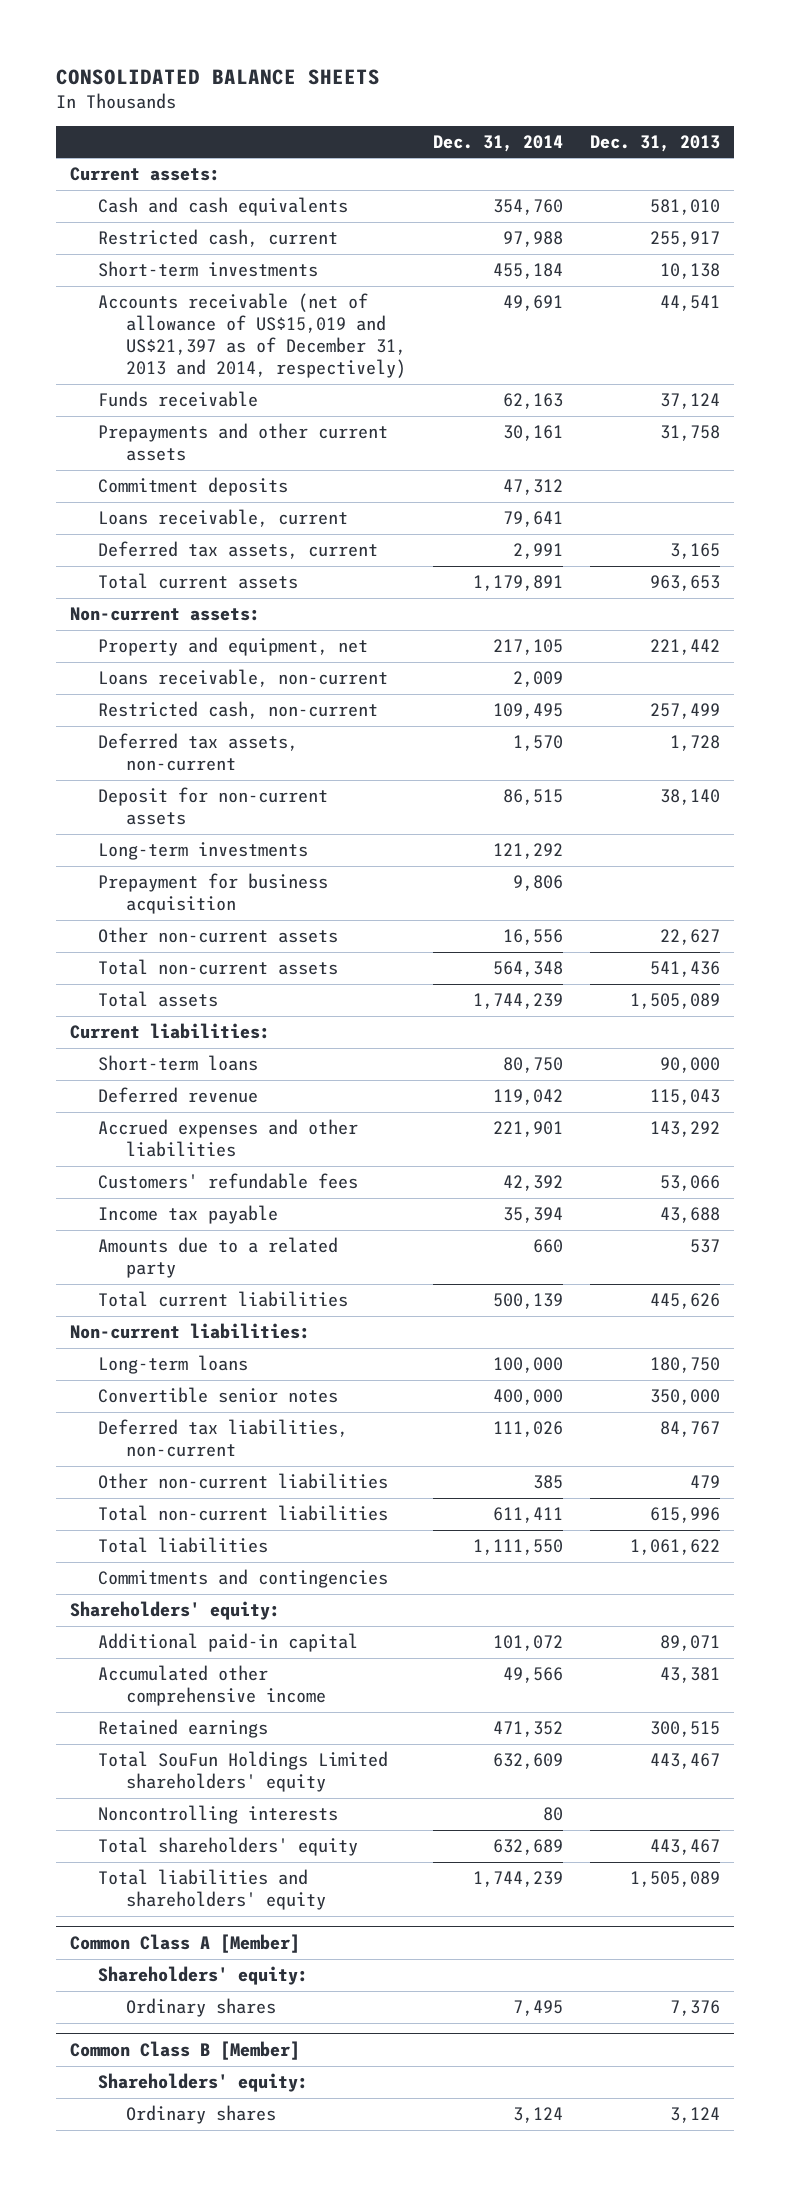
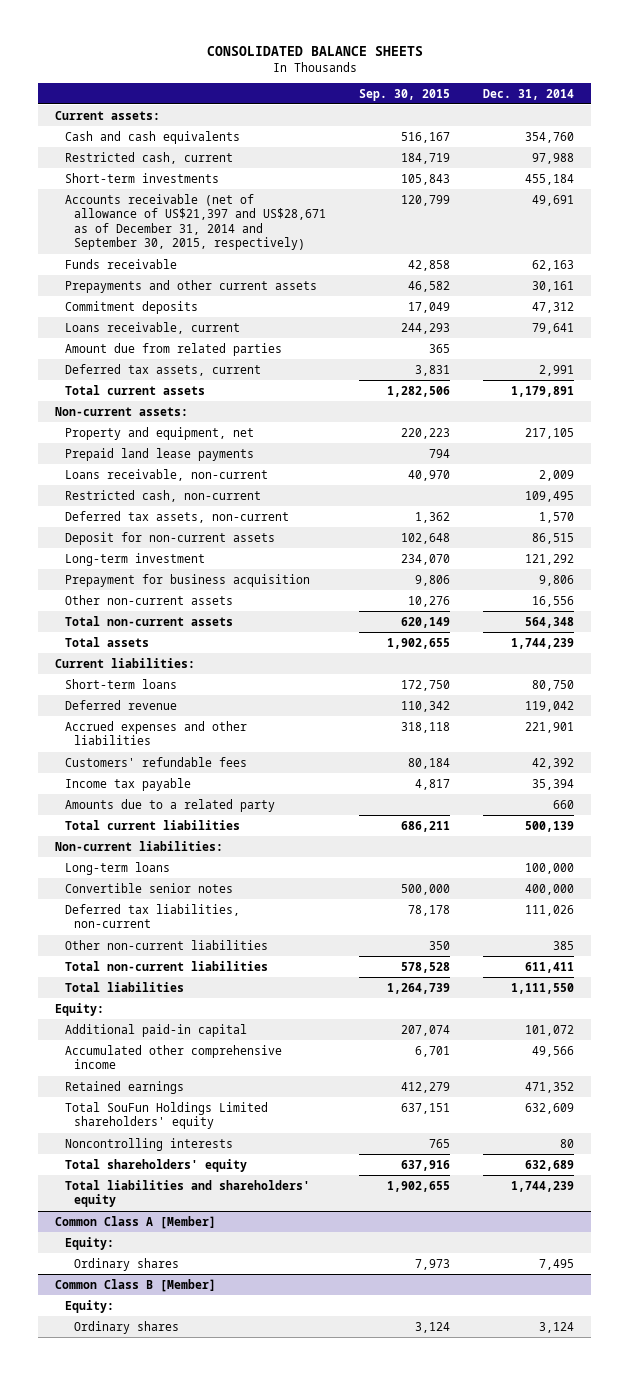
- | Dec. 31, 2014 | Dec. 31, 2013
+ | Sep. 30, 2015 | Dec. 31, 2014
- Accounts receivable (net of allowance of US$15,019 and US$21,397 as of December 31, 2013 and 2014, respectively) | 49,691 | 44,541
+ Accounts receivable (net of allowance of US$21,397 and US$28,671 as of December 31, 2014 and September 30, 2015, respectively) | 120,799 | 49,691
+ Amount due from related parties | 365 |
+ Prepaid land lease payments | 794 |
- Long-term investments | 121,292 |
+ Long-term investment | 234,070 | 121,292
- Commitments and contingencies
- Shareholders' equity:
+ Equity:
@ Common Class A [Member]
- Shareholders' equity:
+ Equity:
@ Common Class B [Member]
- Shareholders' equity:
+ Equity:

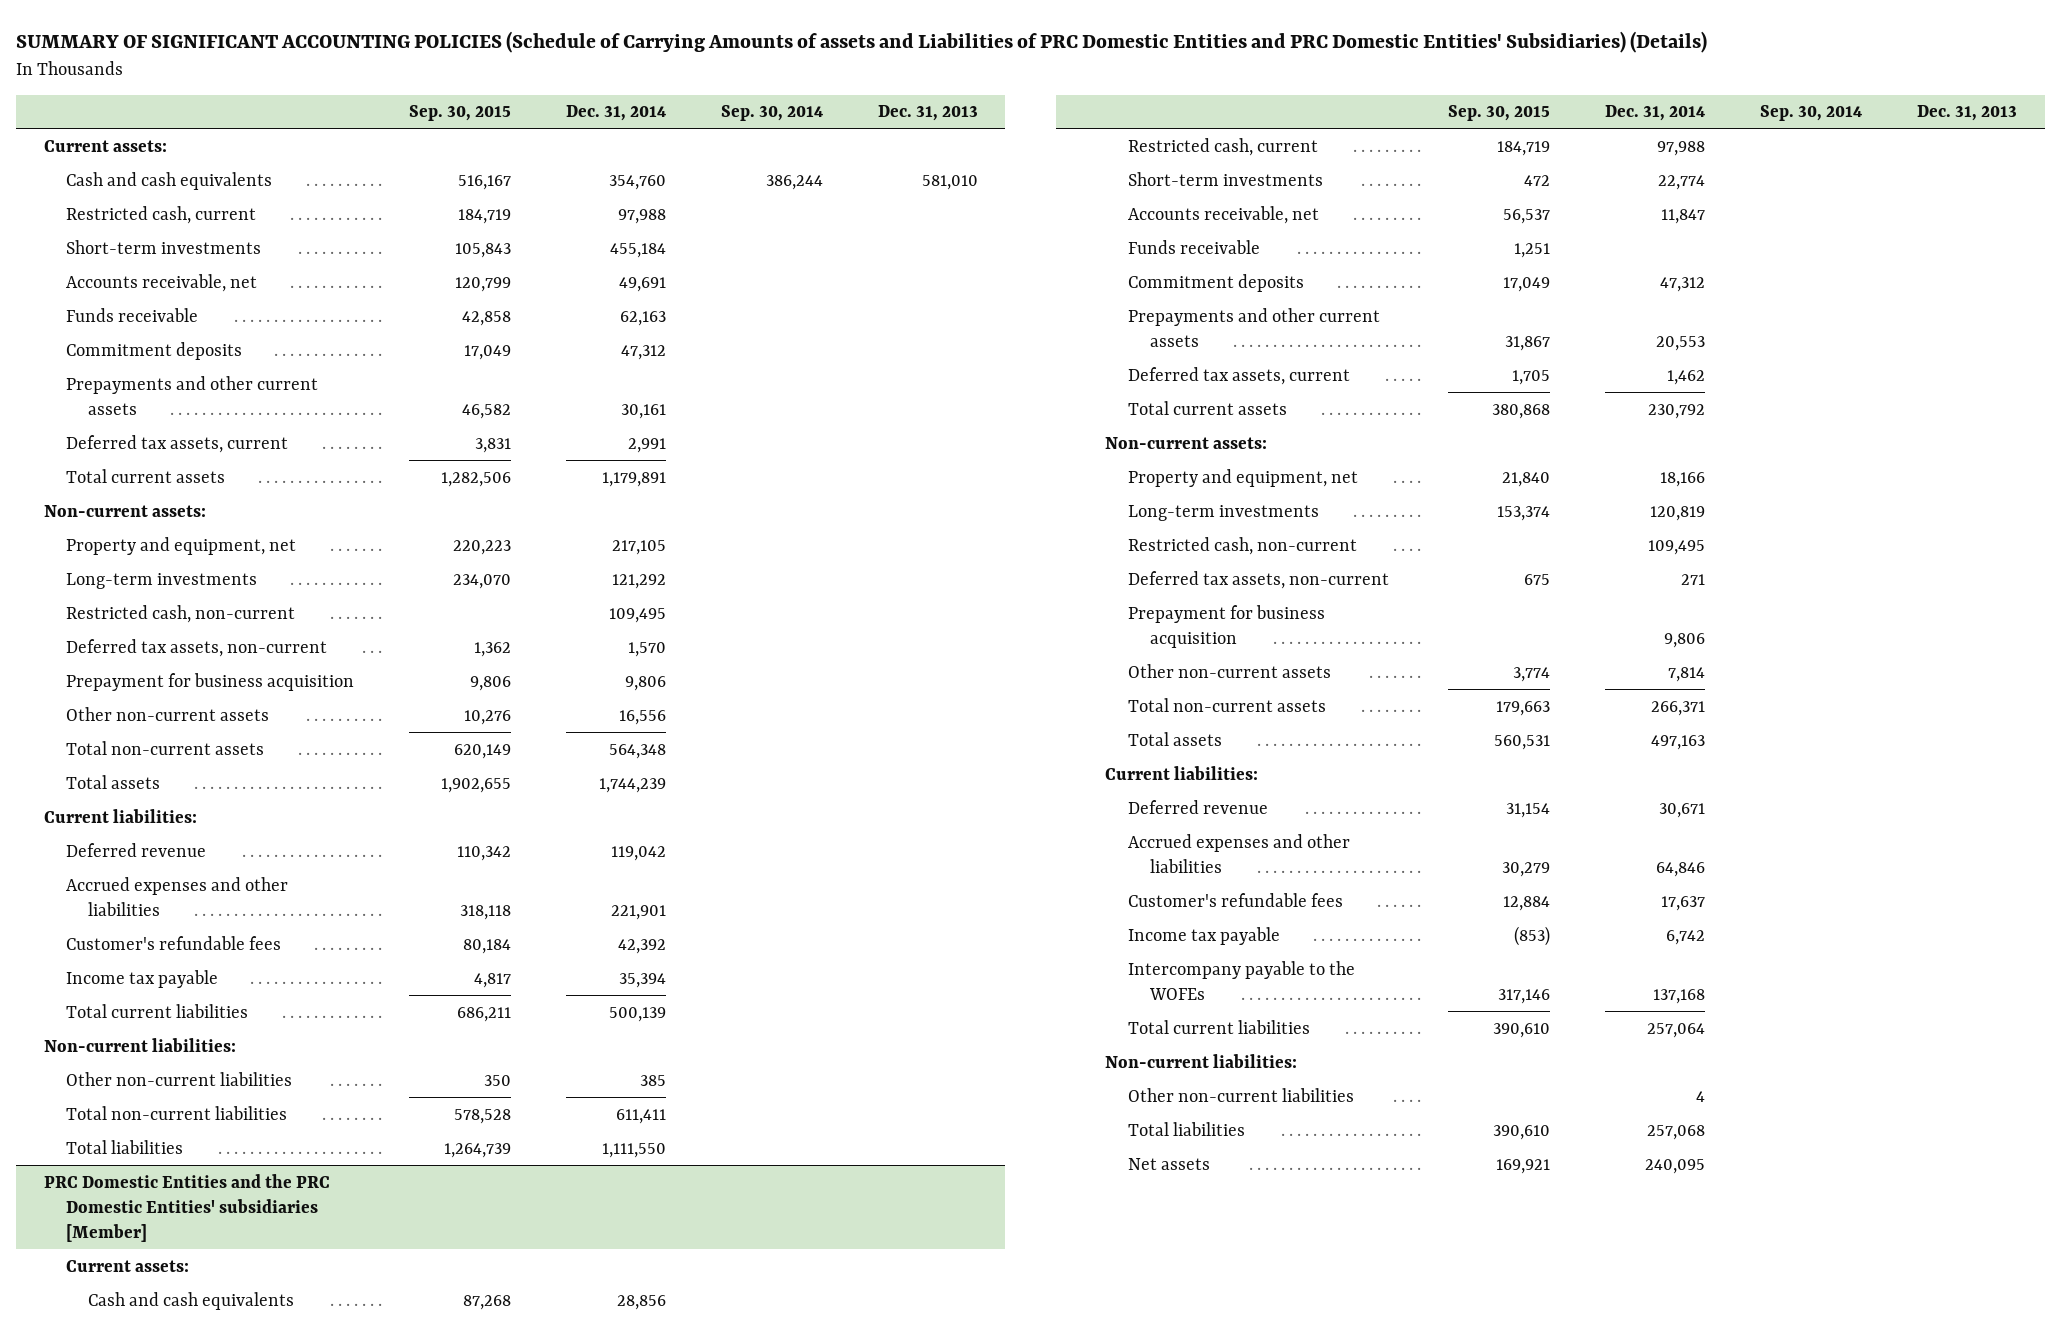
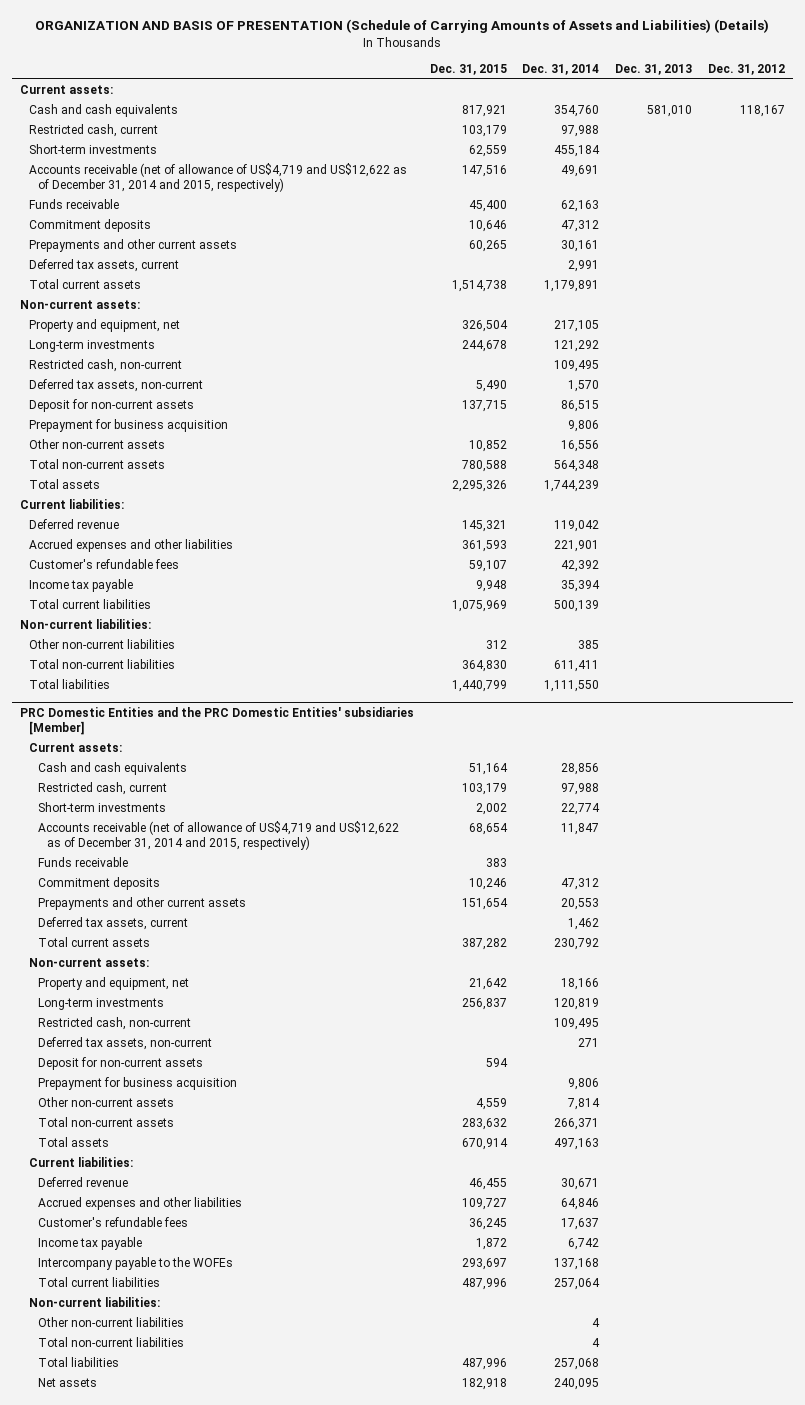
- SUMMARY OF SIGNIFICANT ACCOUNTING POLICIES (Schedule of Carrying Amounts of assets and Liabilities of PRC Domestic Entities and PRC Domestic Entities' Subsidiaries) (Details)
+ ORGANIZATION AND BASIS OF PRESENTATION (Schedule of Carrying Amounts of Assets and Liabilities) (Details)
- | Sep. 30, 2015 | Dec. 31, 2014 | Sep. 30, 2014 | Dec. 31, 2013
+ | Dec. 31, 2015 | Dec. 31, 2014 | Dec. 31, 2013 | Dec. 31, 2012
- Accounts receivable, net | 120,799 | 49,691 | |
+ Accounts receivable (net of allowance of US$4,719 and US$12,622 as of December 31, 2014 and 2015, respectively) | 147,516 | 49,691 | |
+ Deposit for non-current assets | 137,715 | 86,515 | |
@ PRC Domestic Entities and the PRC Domestic Entities' subsidiaries [Member]
- Accounts receivable, net | 56,537 | 11,847 | |
+ Accounts receivable (net of allowance of US$4,719 and US$12,622 as of December 31, 2014 and 2015, respectively) | 68,654 | 11,847 | |
+ Deposit for non-current assets | 594 | | |
+ Total non-current liabilities | | 4 | |

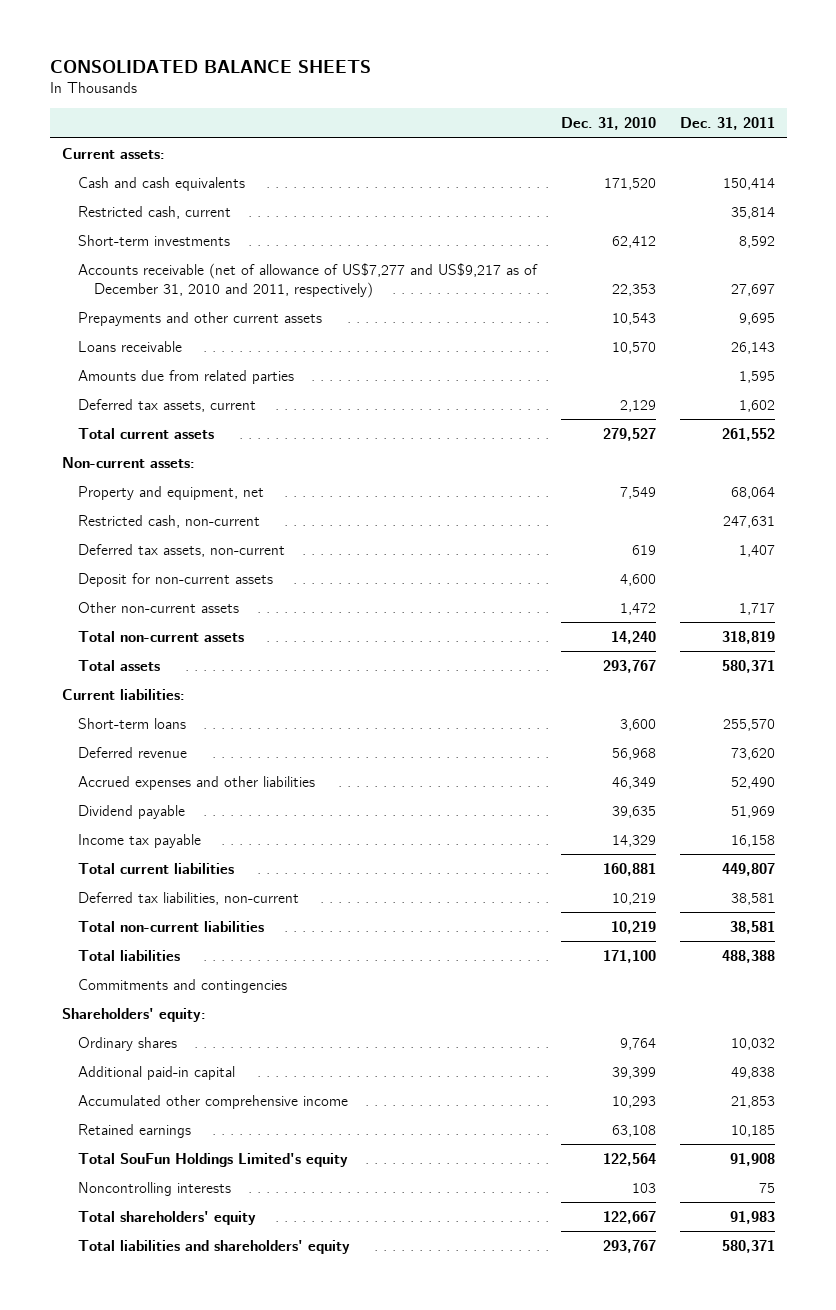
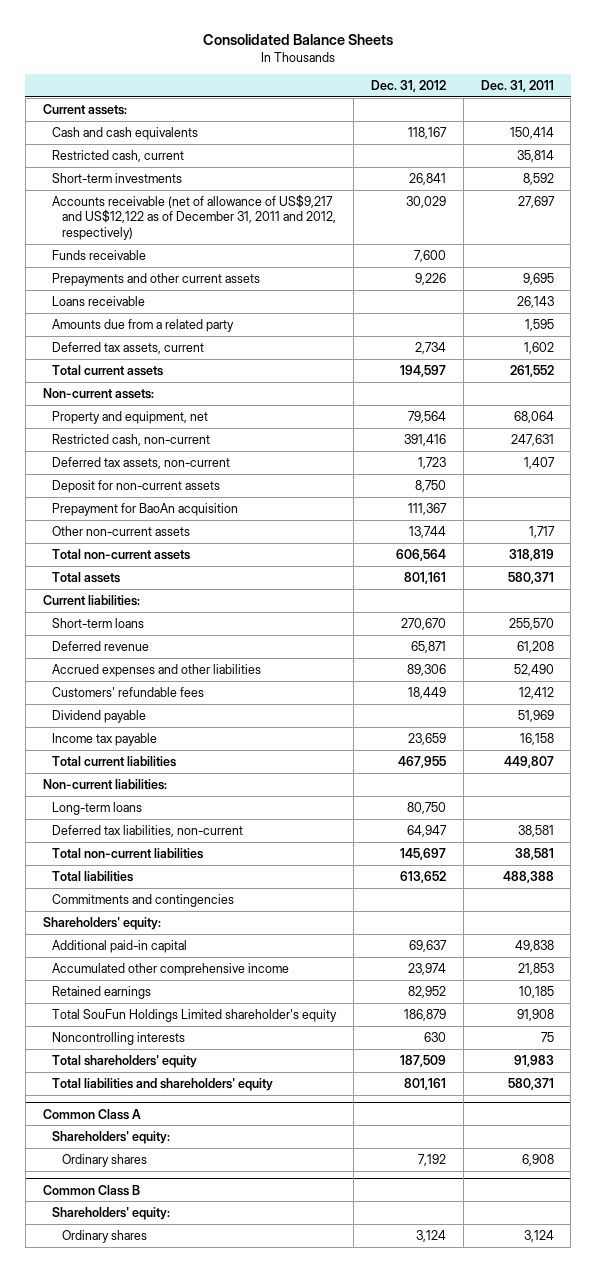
- CONSOLIDATED BALANCE SHEETS
+ Consolidated Balance Sheets
- | Dec. 31, 2010 | Dec. 31, 2011
+ | Dec. 31, 2012 | Dec. 31, 2011
- Accounts receivable (net of allowance of US$7,277 and US$9,217 as of December 31, 2010 and 2011, respectively) | 22,353 | 27,697
+ Accounts receivable (net of allowance of US$9,217 and US$12,122 as of December 31, 2011 and 2012, respectively) | 30,029 | 27,697
+ Funds receivable | 7,600 |
- Amounts due from related parties | | 1,595
+ Amounts due from a related party | | 1,595
+ Prepayment for BaoAn acquisition | 111,367 |
- Deferred revenue | 56,968 | 73,620
+ Deferred revenue | 65,871 | 61,208
+ Customers' refundable fees | 18,449 | 12,412
+ Non-current liabilities:
+ Long-term loans | 80,750 |
- Ordinary shares | 9,764 | 10,032
- Total SouFun Holdings Limited's equity | 122,564 | 91,908
+ Total SouFun Holdings Limited shareholder's equity | 186,879 | 91,908
+ Common Class A
+ Shareholders' equity:
+ Ordinary shares | 7,192 | 6,908
+ Common Class B
+ Shareholders' equity:
+ Ordinary shares | 3,124 | 3,124

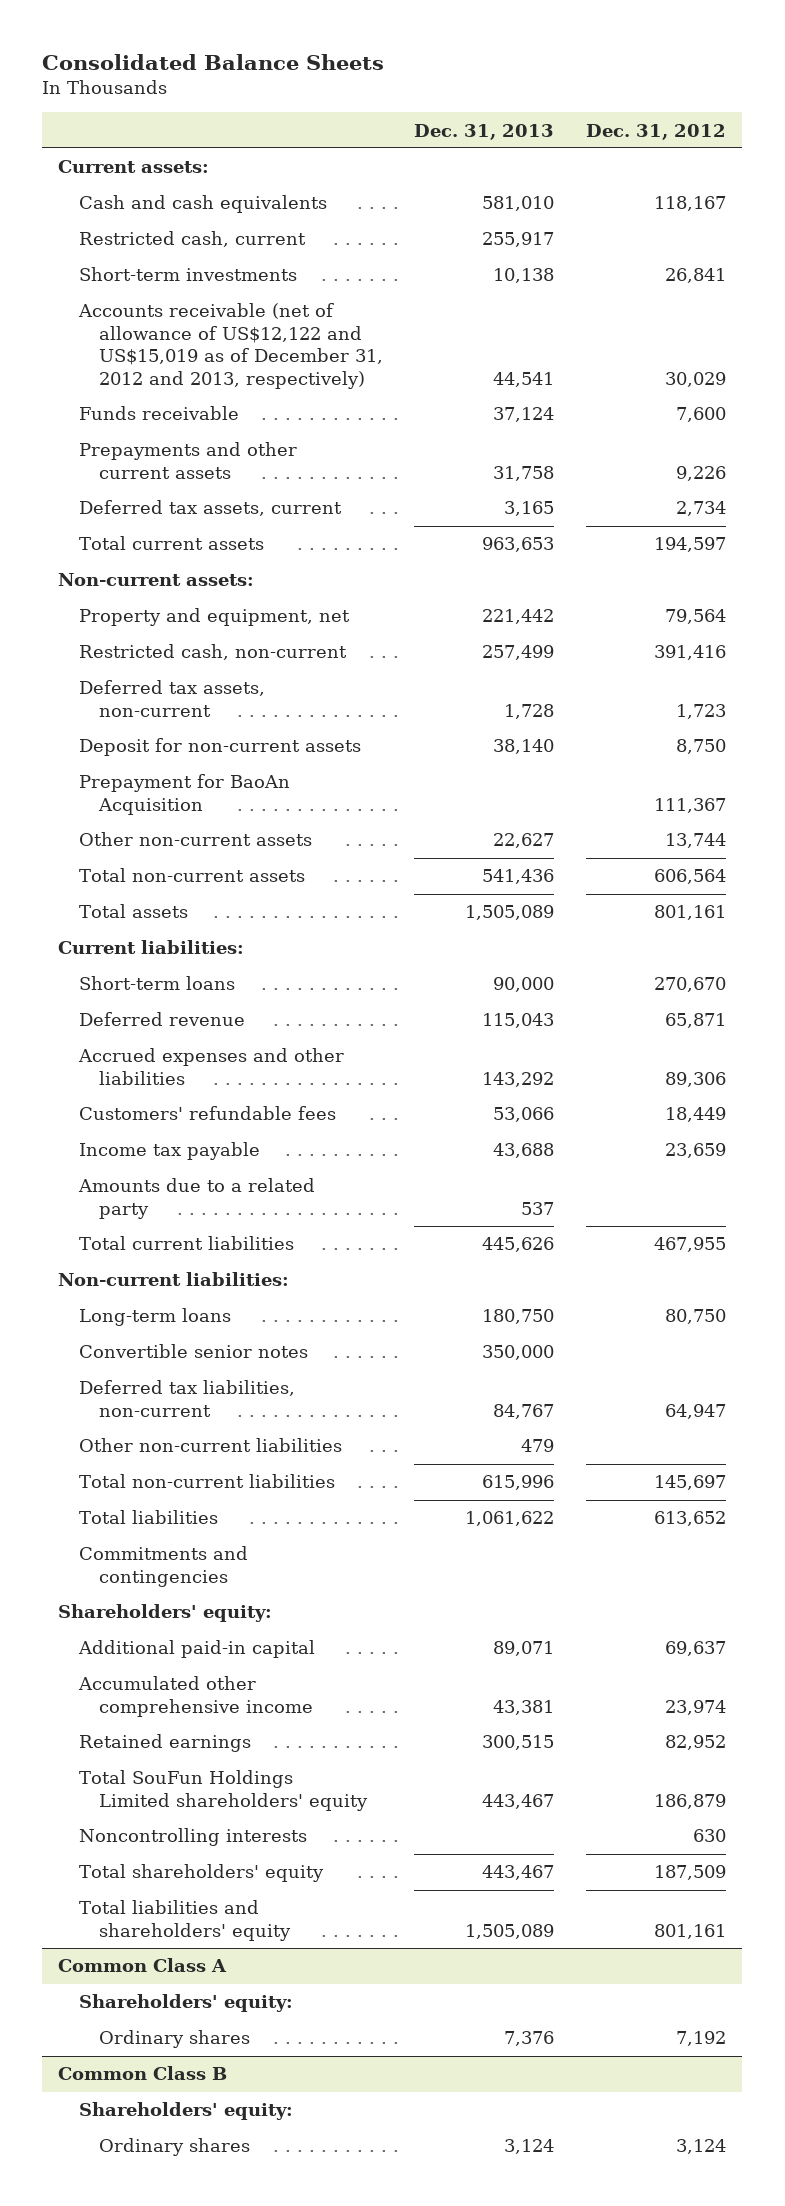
- | Dec. 31, 2012 | Dec. 31, 2011
+ | Dec. 31, 2013 | Dec. 31, 2012
- Accounts receivable (net of allowance of US$9,217 and US$12,122 as of December 31, 2011 and 2012, respectively) | 30,029 | 27,697
+ Accounts receivable (net of allowance of US$12,122 and US$15,019 as of December 31, 2012 and 2013, respectively) | 44,541 | 30,029
- Loans receivable | | 26,143
- Amounts due from a related party | | 1,595
- Prepayment for BaoAn acquisition | 111,367 |
+ Prepayment for BaoAn Acquisition | | 111,367
- Dividend payable | | 51,969
+ Amounts due to a related party | 537 |
+ Convertible senior notes | 350,000 |
+ Other non-current liabilities | 479 |
- Total SouFun Holdings Limited shareholder's equity | 186,879 | 91,908
+ Total SouFun Holdings Limited shareholders' equity | 443,467 | 186,879

